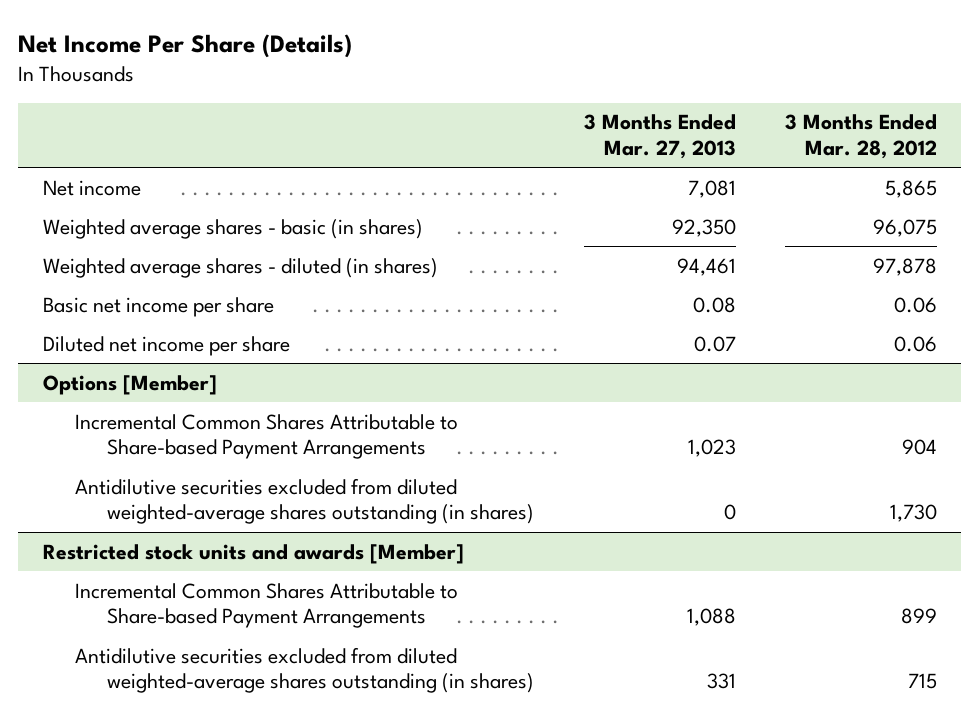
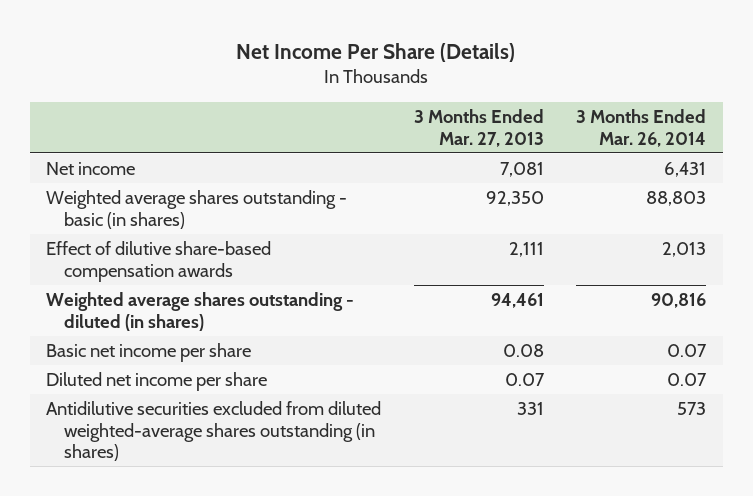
- | 3 Months Ended Mar. 27, 2013 | 3 Months Ended Mar. 28, 2012
+ | 3 Months Ended Mar. 27, 2013 | 3 Months Ended Mar. 26, 2014
- Weighted average shares - basic (in shares) | 92,350 | 96,075
- Weighted average shares - diluted (in shares) | 94,461 | 97,878
+ Weighted average shares outstanding - basic (in shares) | 92,350 | 88,803
+ Effect of dilutive share-based compensation awards | 2,111 | 2,013
+ Weighted average shares outstanding - diluted (in shares) | 94,461 | 90,816
- Options [Member]
- Incremental Common Shares Attributable to Share-based Payment Arrangements | 1,023 | 904
- Antidilutive securities excluded from diluted weighted-average shares outstanding (in shares) | 0 | 1,730
- Restricted stock units and awards [Member]
- Incremental Common Shares Attributable to Share-based Payment Arrangements | 1,088 | 899

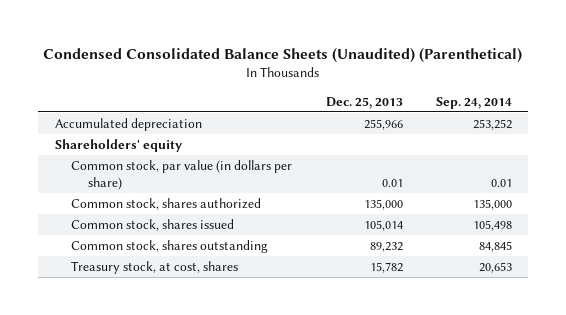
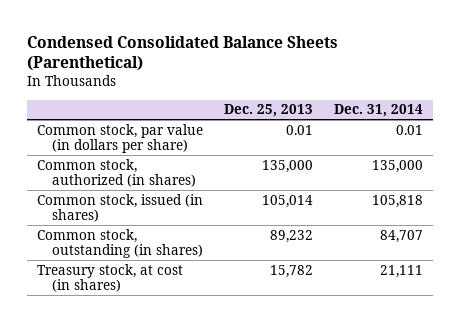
- Condensed Consolidated Balance Sheets (Unaudited) (Parenthetical)
+ Condensed Consolidated Balance Sheets (Parenthetical)
- | Dec. 25, 2013 | Sep. 24, 2014
+ | Dec. 25, 2013 | Dec. 31, 2014
- Accumulated depreciation | 255,966 | 253,252
- Shareholders' equity
- Common stock, shares authorized | 135,000 | 135,000
- Common stock, shares issued | 105,014 | 105,498
- Common stock, shares outstanding | 89,232 | 84,845
- Treasury stock, at cost, shares | 15,782 | 20,653
+ Common stock, authorized (in shares) | 135,000 | 135,000
+ Common stock, issued (in shares) | 105,014 | 105,818
+ Common stock, outstanding (in shares) | 89,232 | 84,707
+ Treasury stock, at cost (in shares) | 15,782 | 21,111

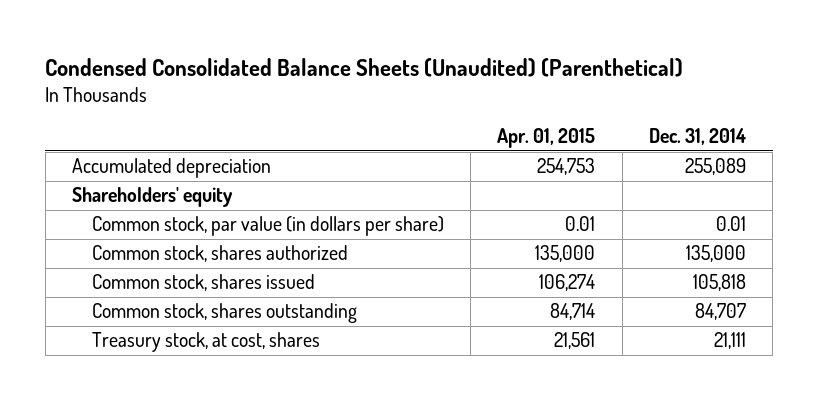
- Condensed Consolidated Balance Sheets (Parenthetical)
+ Condensed Consolidated Balance Sheets (Unaudited) (Parenthetical)
- | Dec. 25, 2013 | Dec. 31, 2014
+ | Apr. 01, 2015 | Dec. 31, 2014
+ Accumulated depreciation | 254,753 | 255,089
+ Shareholders' equity
- Common stock, authorized (in shares) | 135,000 | 135,000
- Common stock, issued (in shares) | 105,014 | 105,818
- Common stock, outstanding (in shares) | 89,232 | 84,707
- Treasury stock, at cost (in shares) | 15,782 | 21,111
+ Common stock, shares authorized | 135,000 | 135,000
+ Common stock, shares issued | 106,274 | 105,818
+ Common stock, shares outstanding | 84,714 | 84,707
+ Treasury stock, at cost, shares | 21,561 | 21,111

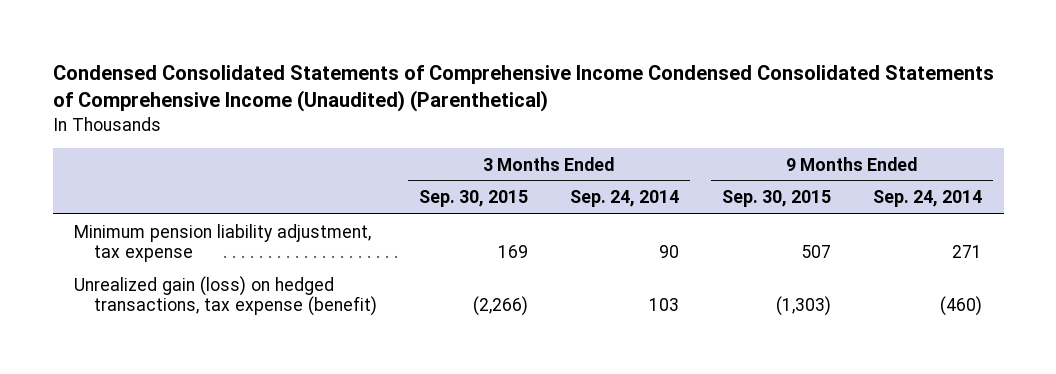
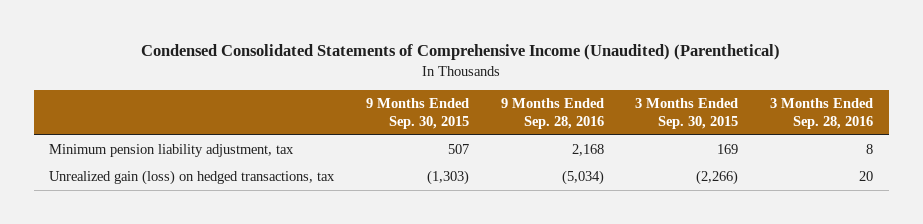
- Condensed Consolidated Statements of Comprehensive Income Condensed Consolidated Statements of Comprehensive Income (Unaudited) (Parenthetical)
+ Condensed Consolidated Statements of Comprehensive Income (Unaudited) (Parenthetical)
- | 3 Months Ended Sep. 30, 2015 | 3 Months Ended Sep. 24, 2014 | 9 Months Ended Sep. 30, 2015 | 9 Months Ended Sep. 24, 2014
+ | 9 Months Ended Sep. 30, 2015 | 9 Months Ended Sep. 28, 2016 | 3 Months Ended Sep. 30, 2015 | 3 Months Ended Sep. 28, 2016
- Minimum pension liability adjustment, tax expense | 169 | 90 | 507 | 271
- Unrealized gain (loss) on hedged transactions, tax expense (benefit) | (2,266) | 103 | (1,303) | (460)
+ Minimum pension liability adjustment, tax | 507 | 2,168 | 169 | 8
+ Unrealized gain (loss) on hedged transactions, tax | (1,303) | (5,034) | (2,266) | 20

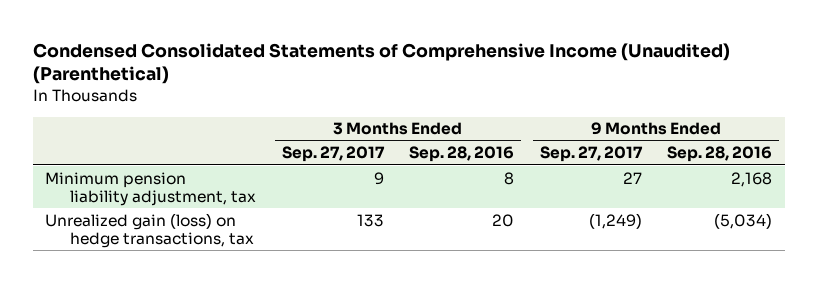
- | 9 Months Ended Sep. 30, 2015 | 9 Months Ended Sep. 28, 2016 | 3 Months Ended Sep. 30, 2015 | 3 Months Ended Sep. 28, 2016
+ | 3 Months Ended Sep. 27, 2017 | 3 Months Ended Sep. 28, 2016 | 9 Months Ended Sep. 27, 2017 | 9 Months Ended Sep. 28, 2016
- Unrealized gain (loss) on hedged transactions, tax | (1,303) | (5,034) | (2,266) | 20
+ Unrealized gain (loss) on hedge transactions, tax | 133 | 20 | (1,249) | (5,034)

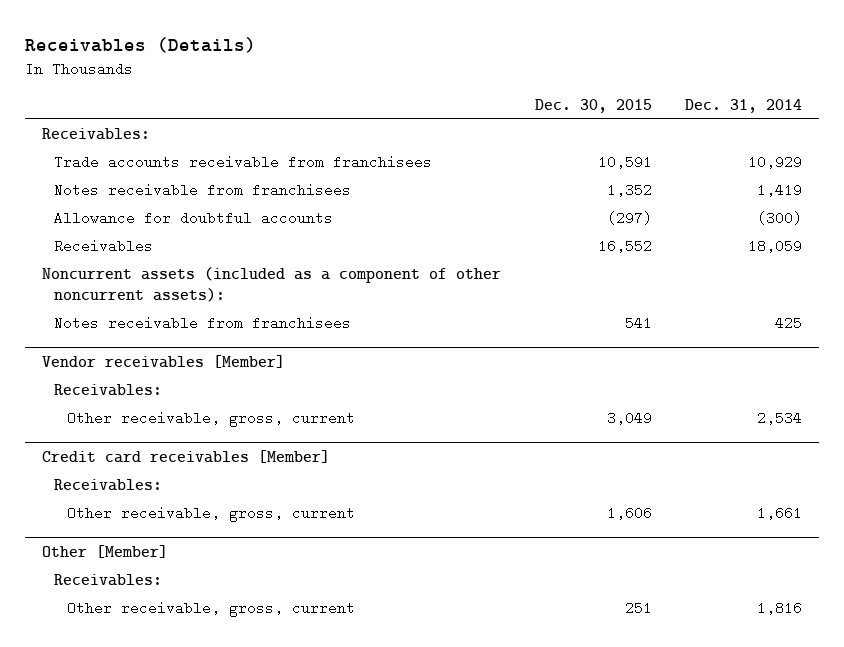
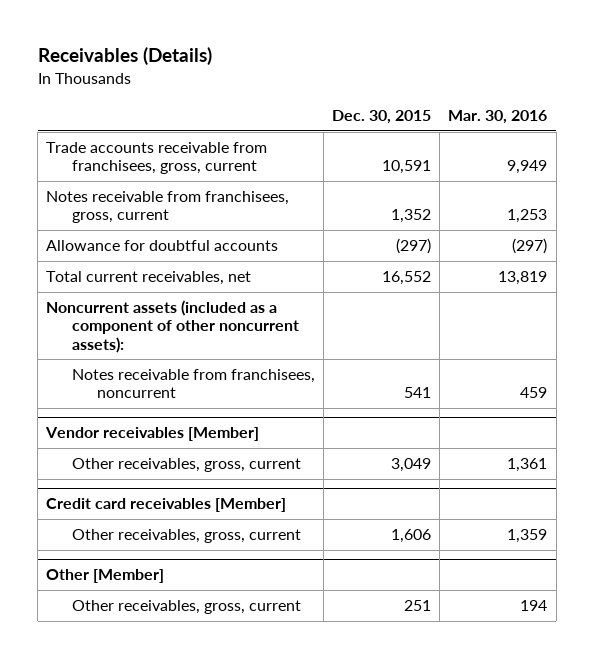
- | Dec. 30, 2015 | Dec. 31, 2014
+ | Dec. 30, 2015 | Mar. 30, 2016
- Receivables:
- Trade accounts receivable from franchisees | 10,591 | 10,929
- Notes receivable from franchisees | 1,352 | 1,419
+ Trade accounts receivable from franchisees, gross, current | 10,591 | 9,949
+ Notes receivable from franchisees, gross, current | 1,352 | 1,253
- Receivables | 16,552 | 18,059
+ Total current receivables, net | 16,552 | 13,819
- Notes receivable from franchisees | 541 | 425
+ Notes receivable from franchisees, noncurrent | 541 | 459
@ Vendor receivables [Member]
- Receivables:
- Other receivable, gross, current | 3,049 | 2,534
+ Other receivables, gross, current | 3,049 | 1,361
@ Credit card receivables [Member]
- Receivables:
- Other receivable, gross, current | 1,606 | 1,661
+ Other receivables, gross, current | 1,606 | 1,359
@ Other [Member]
- Receivables:
- Other receivable, gross, current | 251 | 1,816
+ Other receivables, gross, current | 251 | 194

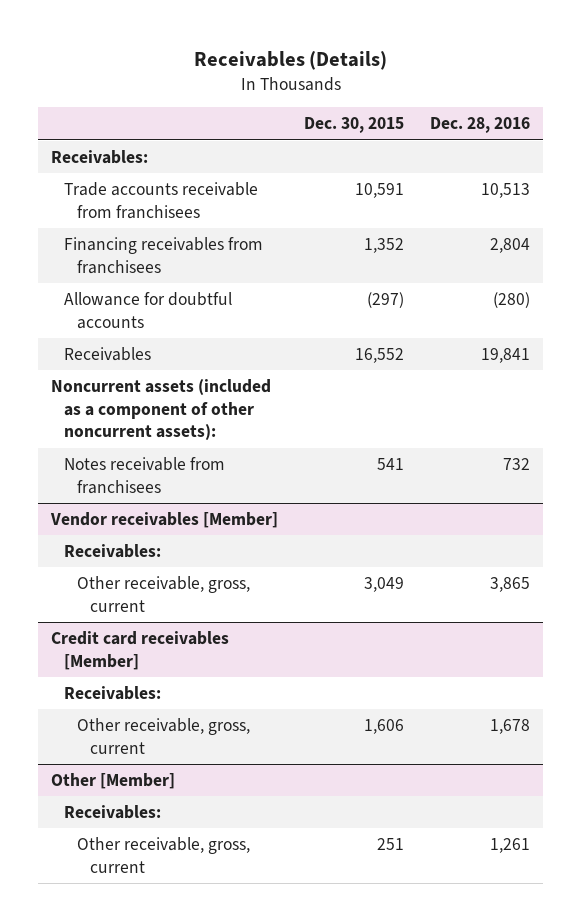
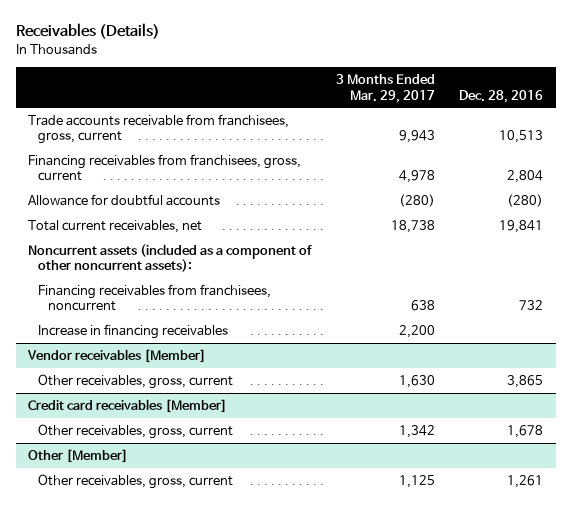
- | Dec. 30, 2015 | Dec. 28, 2016
+ | 3 Months Ended Mar. 29, 2017 | Dec. 28, 2016
- Receivables:
- Trade accounts receivable from franchisees | 10,591 | 10,513
- Financing receivables from franchisees | 1,352 | 2,804
+ Trade accounts receivable from franchisees, gross, current | 9,943 | 10,513
+ Financing receivables from franchisees, gross, current | 4,978 | 2,804
- Receivables | 16,552 | 19,841
+ Total current receivables, net | 18,738 | 19,841
- Notes receivable from franchisees | 541 | 732
+ Financing receivables from franchisees, noncurrent | 638 | 732
+ Increase in financing receivables | 2,200 |
@ Vendor receivables [Member]
- Receivables:
- Other receivable, gross, current | 3,049 | 3,865
+ Other receivables, gross, current | 1,630 | 3,865
@ Credit card receivables [Member]
- Receivables:
- Other receivable, gross, current | 1,606 | 1,678
+ Other receivables, gross, current | 1,342 | 1,678
@ Other [Member]
- Receivables:
- Other receivable, gross, current | 251 | 1,261
+ Other receivables, gross, current | 1,125 | 1,261

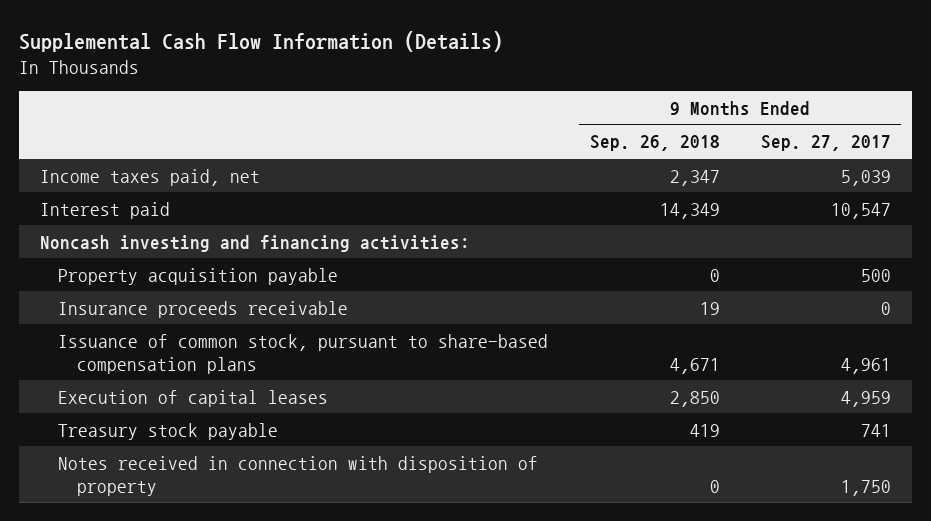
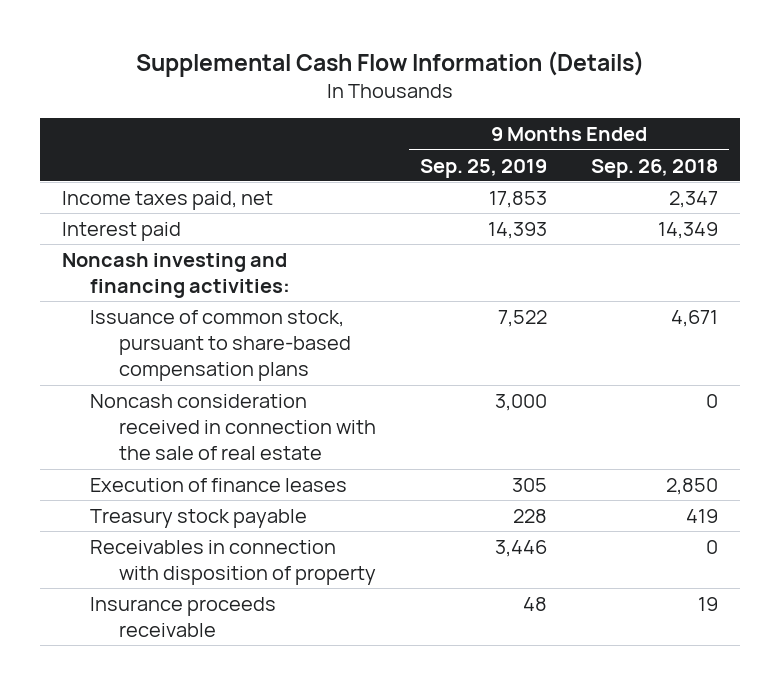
- | 9 Months Ended Sep. 26, 2018 | 9 Months Ended Sep. 27, 2017
+ | 9 Months Ended Sep. 25, 2019 | 9 Months Ended Sep. 26, 2018
- Property acquisition payable | 0 | 500
- Execution of capital leases | 2,850 | 4,959
+ Noncash consideration received in connection with the sale of real estate | 3,000 | 0
+ Execution of finance leases | 305 | 2,850
- Notes received in connection with disposition of property | 0 | 1,750
+ Receivables in connection with disposition of property | 3,446 | 0
moved down: Insurance proceeds receivable | 48 | 19

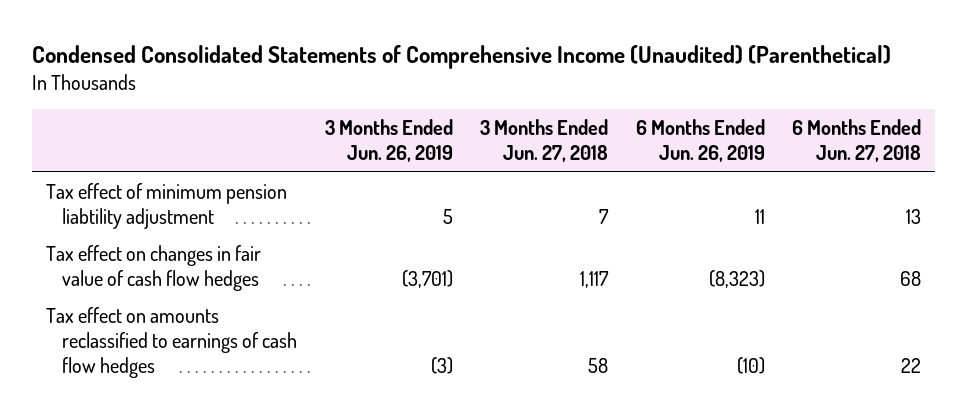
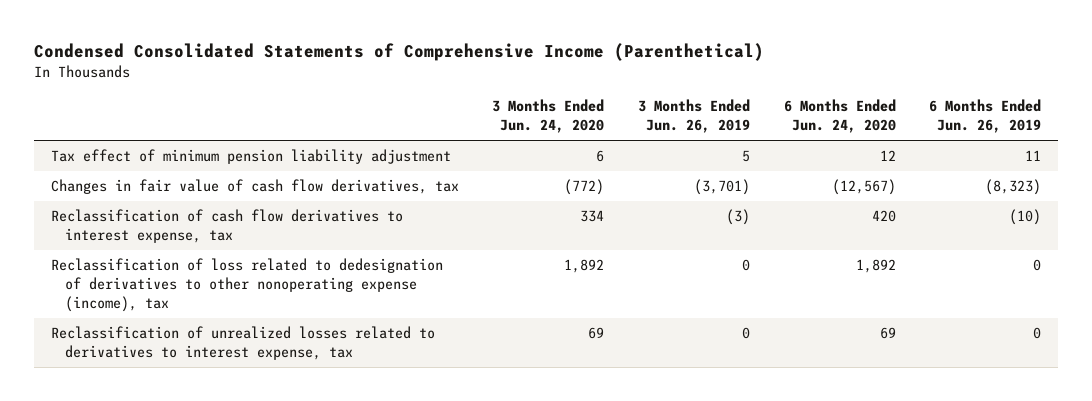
- Condensed Consolidated Statements of Comprehensive Income (Unaudited) (Parenthetical)
+ Condensed Consolidated Statements of Comprehensive Income (Parenthetical)
- | 3 Months Ended Jun. 26, 2019 | 3 Months Ended Jun. 27, 2018 | 6 Months Ended Jun. 26, 2019 | 6 Months Ended Jun. 27, 2018
+ | 3 Months Ended Jun. 24, 2020 | 3 Months Ended Jun. 26, 2019 | 6 Months Ended Jun. 24, 2020 | 6 Months Ended Jun. 26, 2019
- Tax effect of minimum pension liabtility adjustment | 5 | 7 | 11 | 13
- Tax effect on changes in fair value of cash flow hedges | (3,701) | 1,117 | (8,323) | 68
- Tax effect on amounts reclassified to earnings of cash flow hedges | (3) | 58 | (10) | 22
+ Tax effect of minimum pension liability adjustment | 6 | 5 | 12 | 11
+ Changes in fair value of cash flow derivatives, tax | (772) | (3,701) | (12,567) | (8,323)
+ Reclassification of cash flow derivatives to interest expense, tax | 334 | (3) | 420 | (10)
+ Reclassification of loss related to dedesignation of derivatives to other nonoperating expense (income), tax | 1,892 | 0 | 1,892 | 0
+ Reclassification of unrealized losses related to derivatives to interest expense, tax | 69 | 0 | 69 | 0

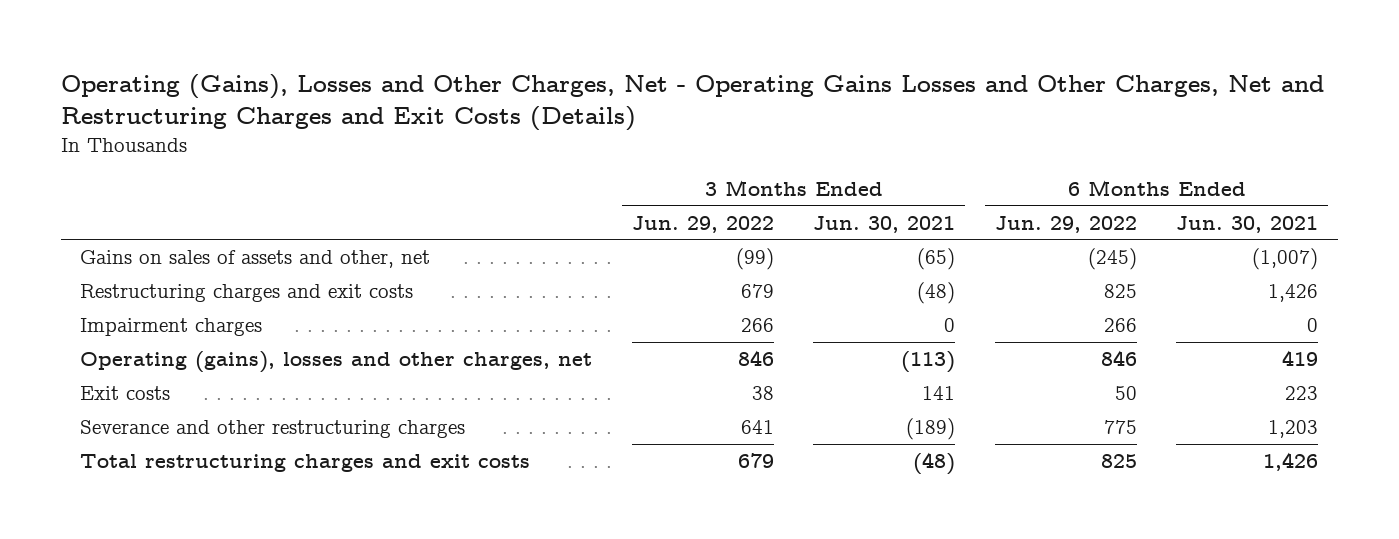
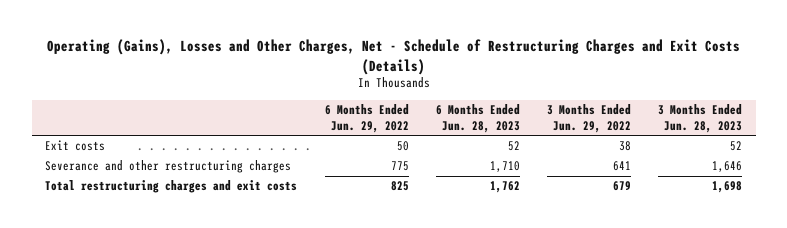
- Operating (Gains), Losses and Other Charges, Net - Operating Gains Losses and Other Charges, Net and Restructuring Charges and Exit Costs (Details)
+ Operating (Gains), Losses and Other Charges, Net - Schedule of Restructuring Charges and Exit Costs (Details)
- | 3 Months Ended Jun. 29, 2022 | 3 Months Ended Jun. 30, 2021 | 6 Months Ended Jun. 29, 2022 | 6 Months Ended Jun. 30, 2021
+ | 6 Months Ended Jun. 29, 2022 | 6 Months Ended Jun. 28, 2023 | 3 Months Ended Jun. 29, 2022 | 3 Months Ended Jun. 28, 2023
- Gains on sales of assets and other, net | (99) | (65) | (245) | (1,007)
- Restructuring charges and exit costs | 679 | (48) | 825 | 1,426
- Impairment charges | 266 | 0 | 266 | 0
- Operating (gains), losses and other charges, net | 846 | (113) | 846 | 419

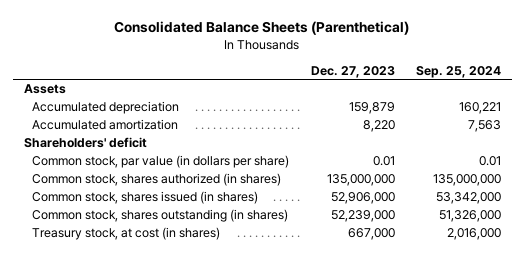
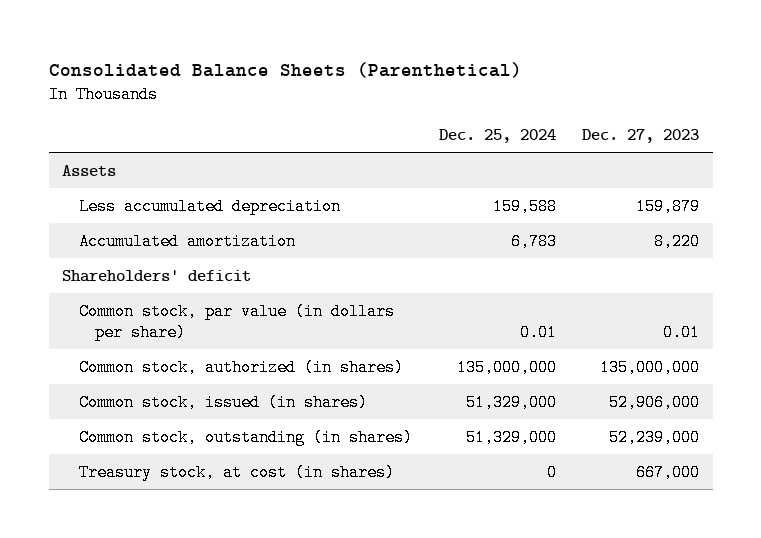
- | Dec. 27, 2023 | Sep. 25, 2024
+ | Dec. 25, 2024 | Dec. 27, 2023
- Accumulated depreciation | 159,879 | 160,221
+ Less accumulated depreciation | 159,588 | 159,879
- Common stock, shares authorized (in shares) | 135,000,000 | 135,000,000
- Common stock, shares issued (in shares) | 52,906,000 | 53,342,000
- Common stock, shares outstanding (in shares) | 52,239,000 | 51,326,000
+ Common stock, authorized (in shares) | 135,000,000 | 135,000,000
+ Common stock, issued (in shares) | 51,329,000 | 52,906,000
+ Common stock, outstanding (in shares) | 51,329,000 | 52,239,000

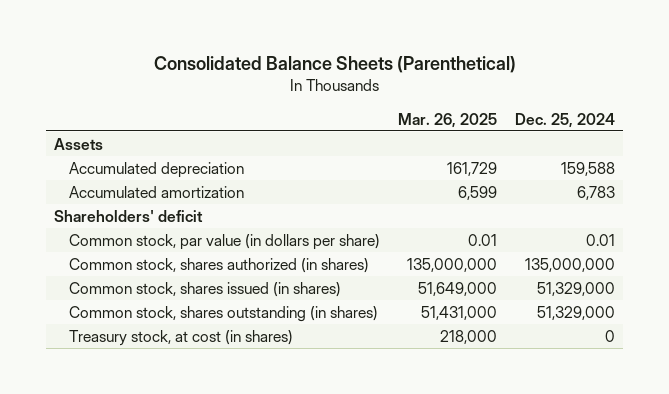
- | Dec. 25, 2024 | Dec. 27, 2023
+ | Mar. 26, 2025 | Dec. 25, 2024
- Less accumulated depreciation | 159,588 | 159,879
+ Accumulated depreciation | 161,729 | 159,588
- Common stock, authorized (in shares) | 135,000,000 | 135,000,000
- Common stock, issued (in shares) | 51,329,000 | 52,906,000
- Common stock, outstanding (in shares) | 51,329,000 | 52,239,000
+ Common stock, shares authorized (in shares) | 135,000,000 | 135,000,000
+ Common stock, shares issued (in shares) | 51,649,000 | 51,329,000
+ Common stock, shares outstanding (in shares) | 51,431,000 | 51,329,000

